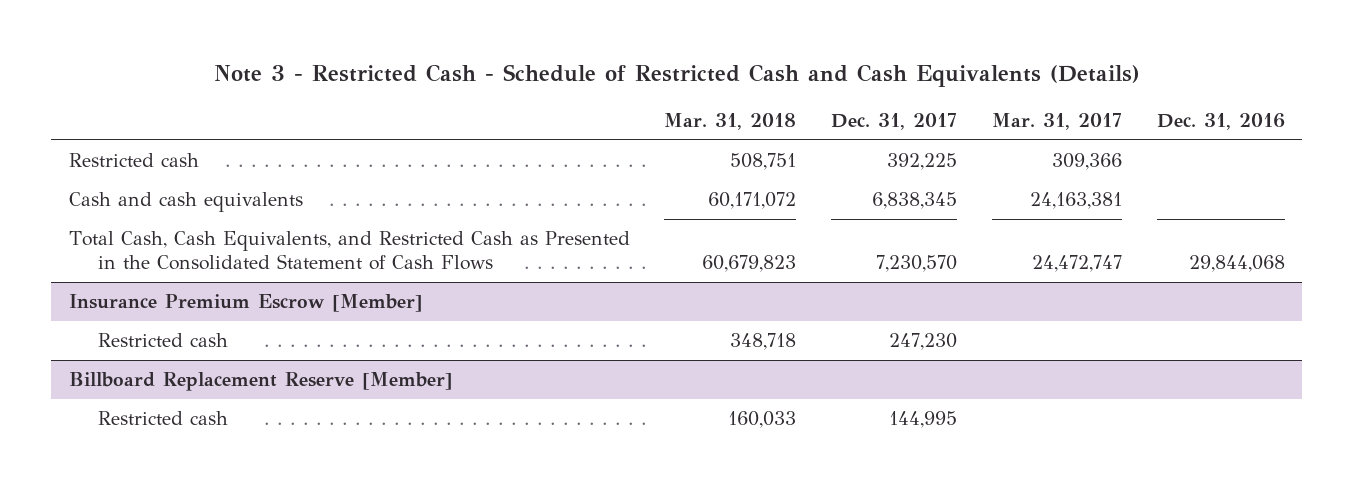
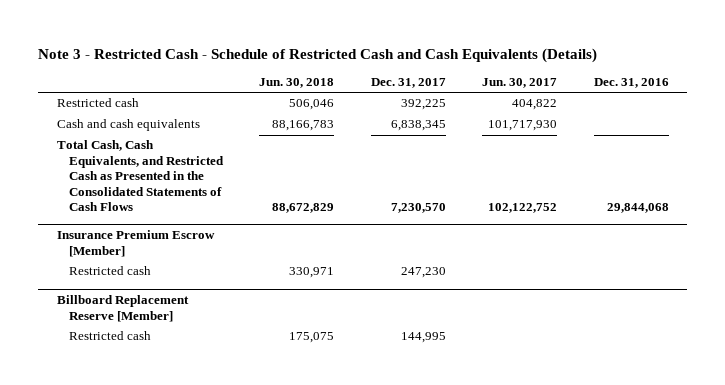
- | Mar. 31, 2018 | Dec. 31, 2017 | Mar. 31, 2017 | Dec. 31, 2016
+ | Jun. 30, 2018 | Dec. 31, 2017 | Jun. 30, 2017 | Dec. 31, 2016
- Total Cash, Cash Equivalents, and Restricted Cash as Presented in the Consolidated Statement of Cash Flows | 60,679,823 | 7,230,570 | 24,472,747 | 29,844,068
+ Total Cash, Cash Equivalents, and Restricted Cash as Presented in the Consolidated Statements of Cash Flows | 88,672,829 | 7,230,570 | 102,122,752 | 29,844,068

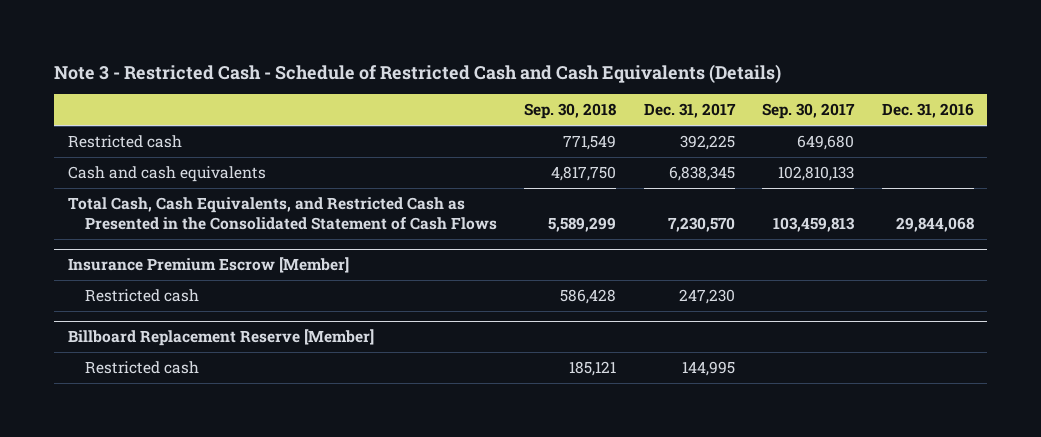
- | Jun. 30, 2018 | Dec. 31, 2017 | Jun. 30, 2017 | Dec. 31, 2016
+ | Sep. 30, 2018 | Dec. 31, 2017 | Sep. 30, 2017 | Dec. 31, 2016
- Total Cash, Cash Equivalents, and Restricted Cash as Presented in the Consolidated Statements of Cash Flows | 88,672,829 | 7,230,570 | 102,122,752 | 29,844,068
+ Total Cash, Cash Equivalents, and Restricted Cash as Presented in the Consolidated Statement of Cash Flows | 5,589,299 | 7,230,570 | 103,459,813 | 29,844,068

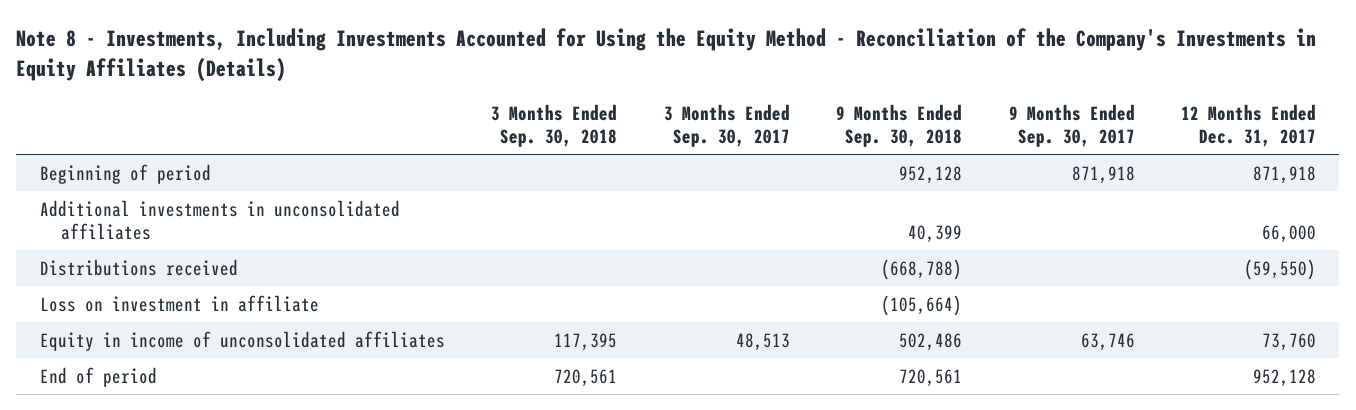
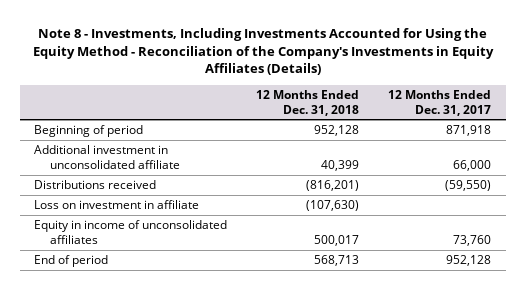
- | 3 Months Ended Sep. 30, 2018 | 3 Months Ended Sep. 30, 2017 | 9 Months Ended Sep. 30, 2018 | 9 Months Ended Sep. 30, 2017 | 12 Months Ended Dec. 31, 2017
+ | 12 Months Ended Dec. 31, 2018 | 12 Months Ended Dec. 31, 2017
- Additional investments in unconsolidated affiliates | | | 40,399 | | 66,000
+ Additional investment in unconsolidated affiliate | 40,399 | 66,000

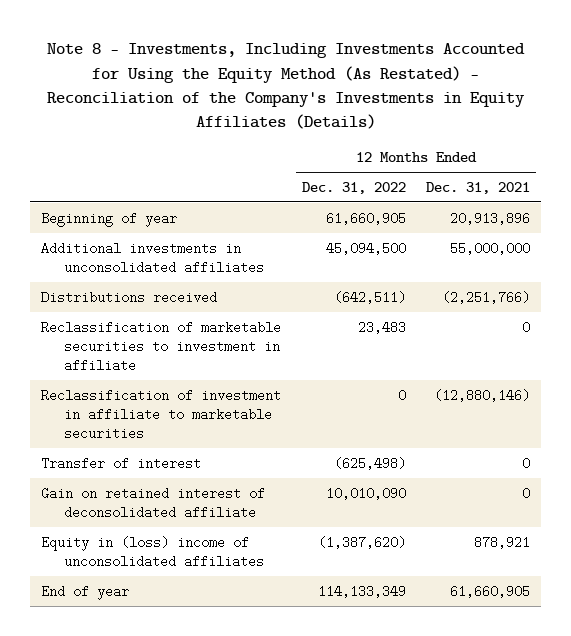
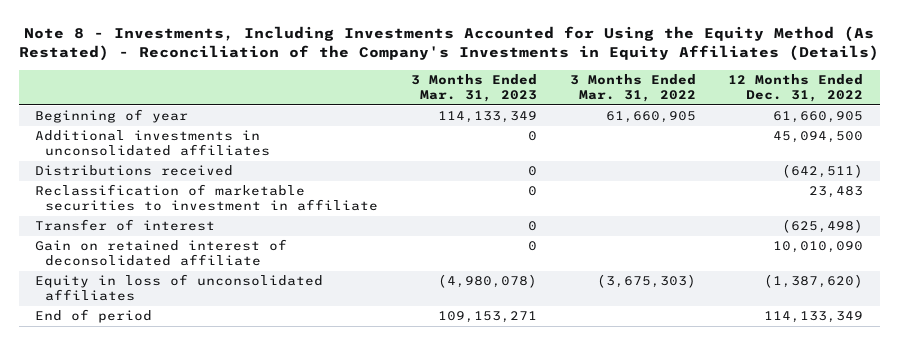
- | 12 Months Ended Dec. 31, 2022 | 12 Months Ended Dec. 31, 2021
+ | 3 Months Ended Mar. 31, 2023 | 3 Months Ended Mar. 31, 2022 | 12 Months Ended Dec. 31, 2022
- Reclassification of investment in affiliate to marketable securities | 0 | (12,880,146)
- Equity in (loss) income of unconsolidated affiliates | (1,387,620) | 878,921
- End of year | 114,133,349 | 61,660,905
+ Equity in loss of unconsolidated affiliates | (4,980,078) | (3,675,303) | (1,387,620)
+ End of period | 109,153,271 | | 114,133,349

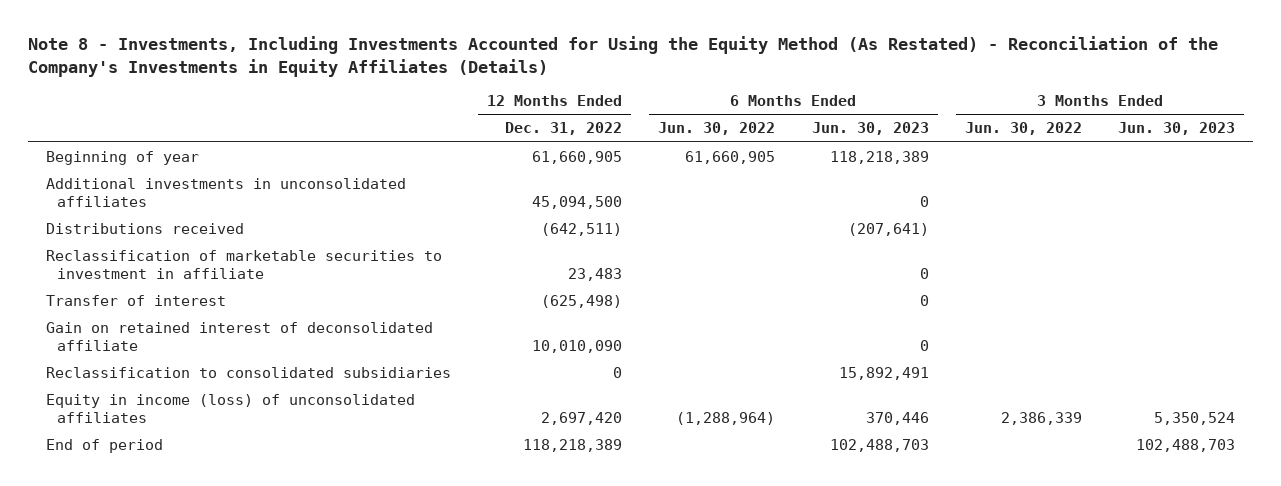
- | 3 Months Ended Mar. 31, 2023 | 3 Months Ended Mar. 31, 2022 | 12 Months Ended Dec. 31, 2022
+ | 12 Months Ended Dec. 31, 2022 | 6 Months Ended Jun. 30, 2022 | 6 Months Ended Jun. 30, 2023 | 3 Months Ended Jun. 30, 2022 | 3 Months Ended Jun. 30, 2023
- Equity in loss of unconsolidated affiliates | (4,980,078) | (3,675,303) | (1,387,620)
- End of period | 109,153,271 | | 114,133,349
+ Reclassification to consolidated subsidiaries | 0 | | 15,892,491 | |
+ Equity in income (loss) of unconsolidated affiliates | 2,697,420 | (1,288,964) | 370,446 | 2,386,339 | 5,350,524
+ End of period | 118,218,389 | | 102,488,703 | | 102,488,703

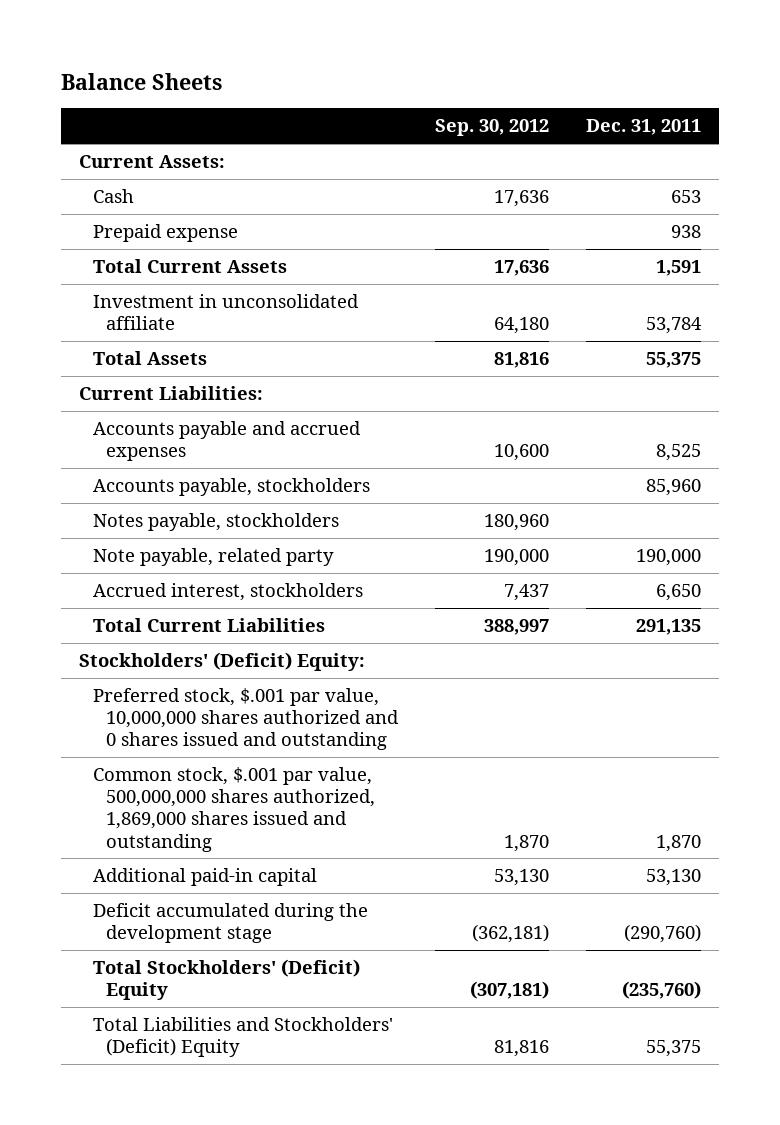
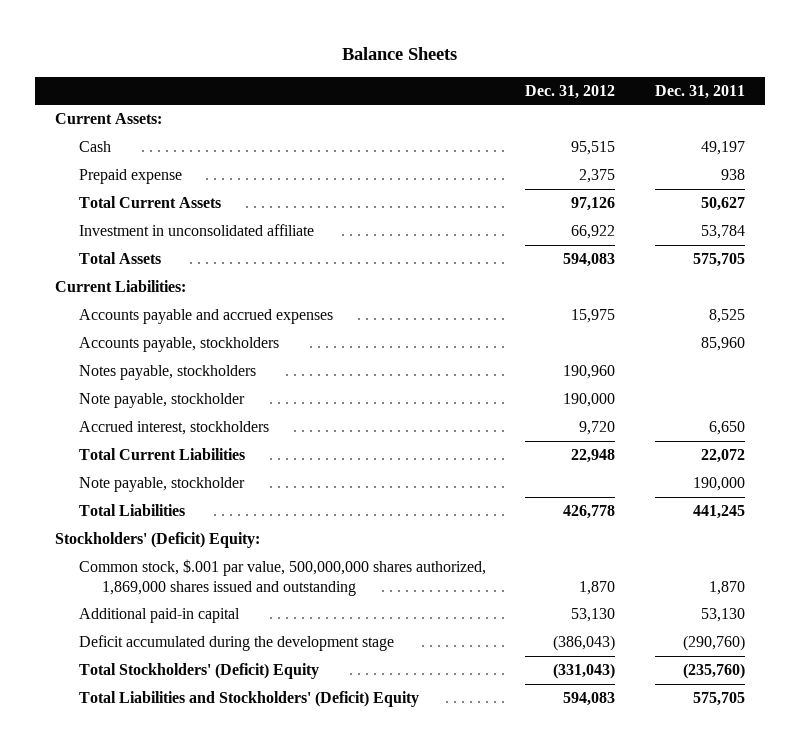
- | Sep. 30, 2012 | Dec. 31, 2011
+ | Dec. 31, 2012 | Dec. 31, 2011
- Cash | 17,636 | 653
+ Cash | 95,515 | 49,197
- Total Current Assets | 17,636 | 1,591
+ Total Current Assets | 97,126 | 50,627
- Total Assets | 81,816 | 55,375
+ Total Assets | 594,083 | 575,705
- Note payable, related party | 190,000 | 190,000
+ Note payable, stockholder | 190,000 |
- Total Current Liabilities | 388,997 | 291,135
+ Total Current Liabilities | 22,948 | 22,072
+ Note payable, stockholder | | 190,000
+ Total Liabilities | 426,778 | 441,245
- Preferred stock, $.001 par value, 10,000,000 shares authorized and 0 shares issued and outstanding
- Total Liabilities and Stockholders' (Deficit) Equity | 81,816 | 55,375
+ Total Liabilities and Stockholders' (Deficit) Equity | 594,083 | 575,705

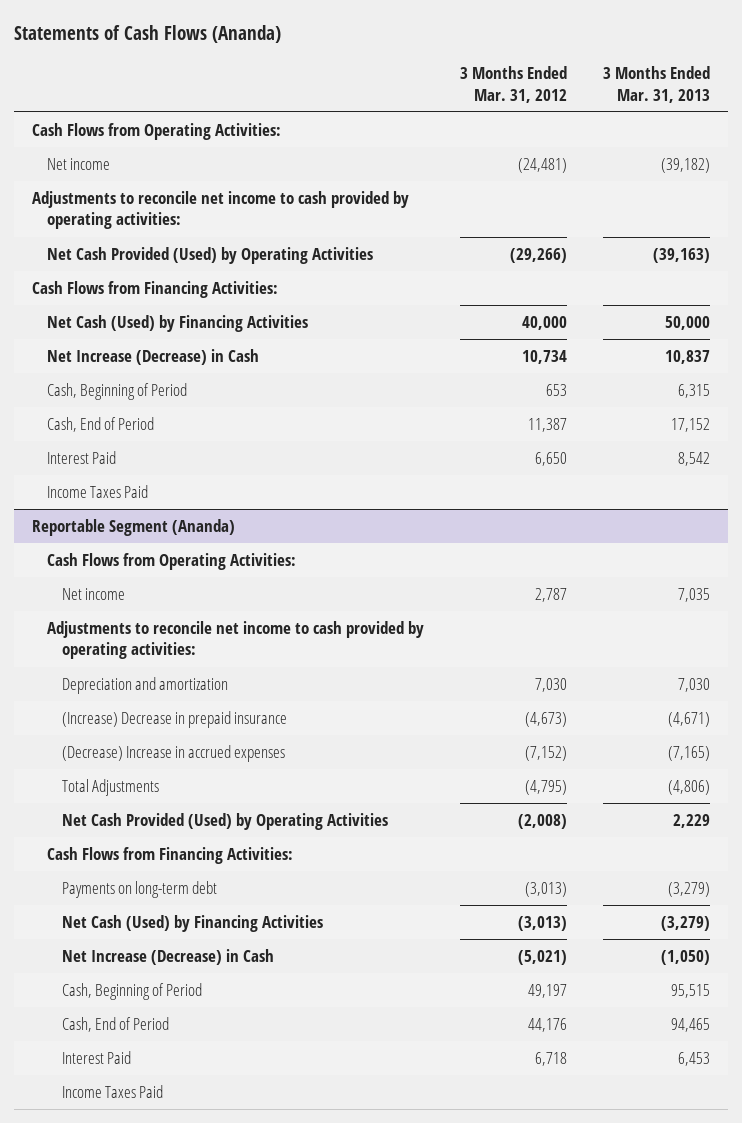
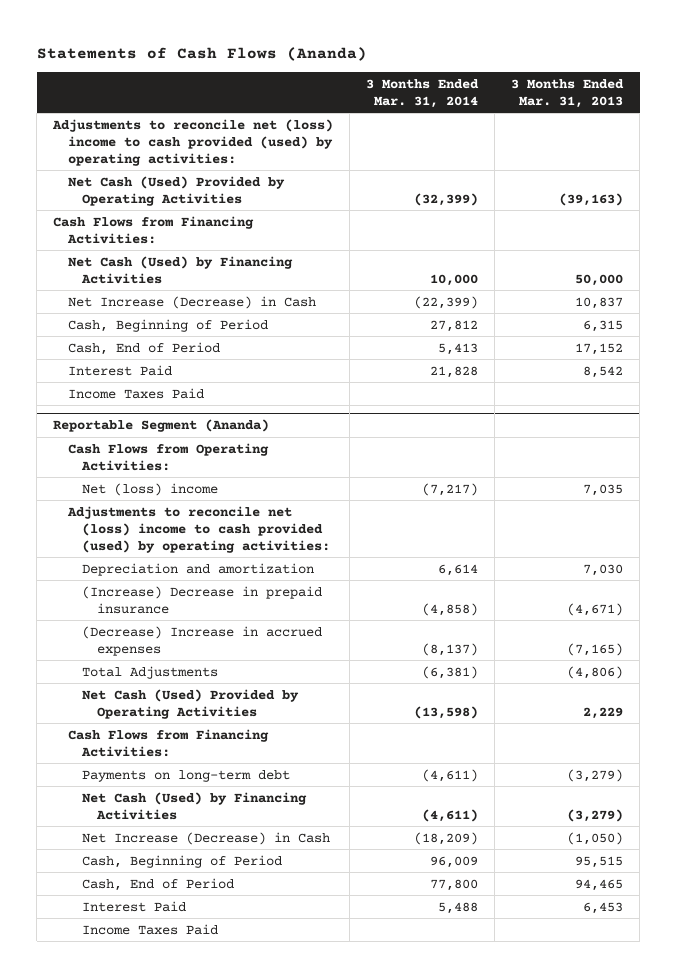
- | 3 Months Ended Mar. 31, 2012 | 3 Months Ended Mar. 31, 2013
+ | 3 Months Ended Mar. 31, 2014 | 3 Months Ended Mar. 31, 2013
- Cash Flows from Operating Activities:
- Net income | (24,481) | (39,182)
- Adjustments to reconcile net income to cash provided by operating activities:
- Net Cash Provided (Used) by Operating Activities | (29,266) | (39,163)
+ Adjustments to reconcile net (loss) income to cash provided (used) by operating activities:
+ Net Cash (Used) Provided by Operating Activities | (32,399) | (39,163)
@ Reportable Segment (Ananda)
- Net income | 2,787 | 7,035
- Adjustments to reconcile net income to cash provided by operating activities:
+ Net (loss) income | (7,217) | 7,035
+ Adjustments to reconcile net (loss) income to cash provided (used) by operating activities:
- Net Cash Provided (Used) by Operating Activities | (2,008) | 2,229
+ Net Cash (Used) Provided by Operating Activities | (13,598) | 2,229

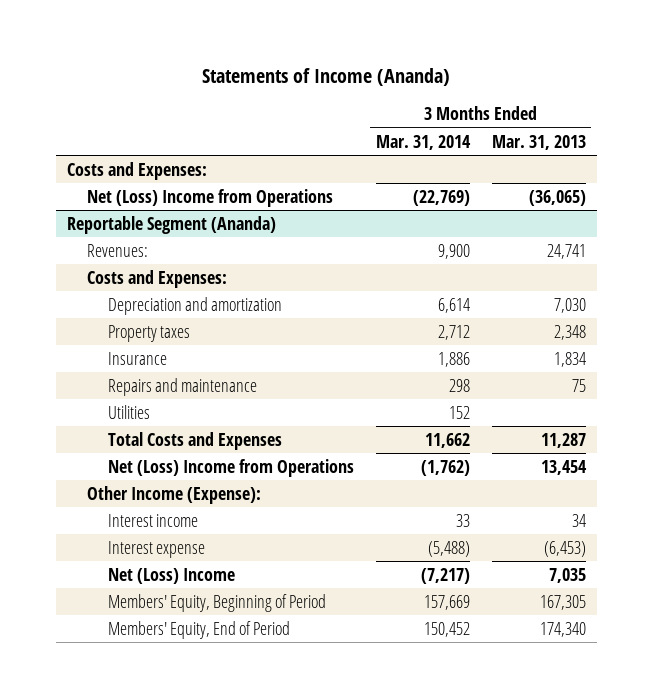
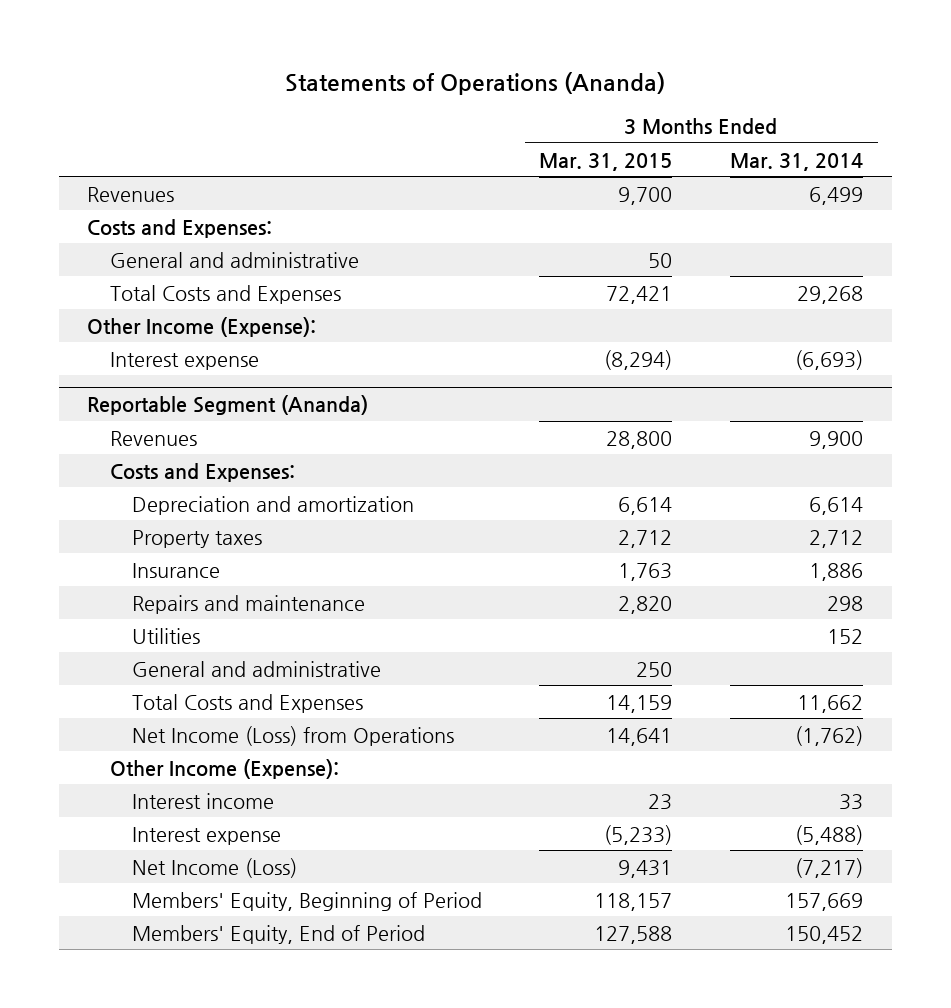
- Statements of Income (Ananda)
+ Statements of Operations (Ananda)
- | 3 Months Ended Mar. 31, 2014 | 3 Months Ended Mar. 31, 2013
+ | 3 Months Ended Mar. 31, 2015 | 3 Months Ended Mar. 31, 2014
+ Revenues | 9,700 | 6,499
- Net (Loss) Income from Operations | (22,769) | (36,065)
+ General and administrative | 50 |
+ Total Costs and Expenses | 72,421 | 29,268
+ Other Income (Expense):
+ Interest expense | (8,294) | (6,693)
@ Reportable Segment (Ananda)
- Revenues: | 9,900 | 24,741
+ Revenues | 28,800 | 9,900
+ General and administrative | 250 |
- Net (Loss) Income from Operations | (1,762) | 13,454
+ Net Income (Loss) from Operations | 14,641 | (1,762)
- Net (Loss) Income | (7,217) | 7,035
+ Net Income (Loss) | 9,431 | (7,217)

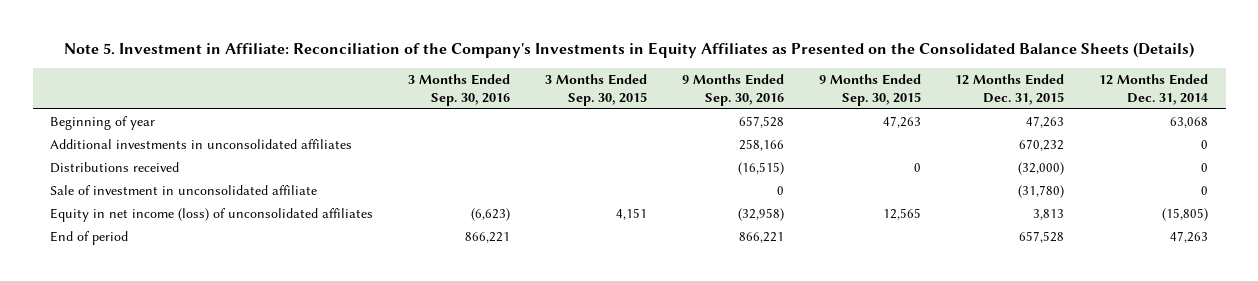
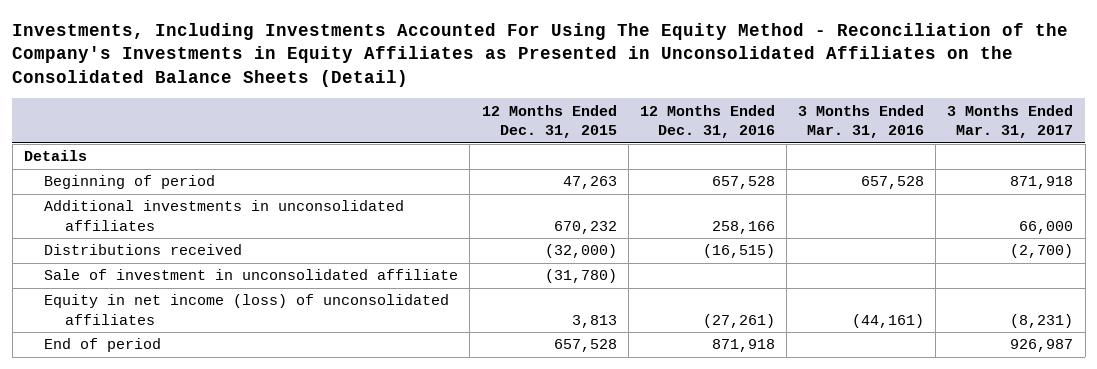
- Note 5. Investment in Affiliate: Reconciliation of the Company's Investments in Equity Affiliates as Presented on the Consolidated Balance Sheets (Details)
+ Investments, Including Investments Accounted For Using The Equity Method - Reconciliation of the Company's Investments in Equity Affiliates as Presented in Unconsolidated Affiliates on the Consolidated Balance Sheets (Detail)
- | 3 Months Ended Sep. 30, 2016 | 3 Months Ended Sep. 30, 2015 | 9 Months Ended Sep. 30, 2016 | 9 Months Ended Sep. 30, 2015 | 12 Months Ended Dec. 31, 2015 | 12 Months Ended Dec. 31, 2014
+ | 12 Months Ended Dec. 31, 2015 | 12 Months Ended Dec. 31, 2016 | 3 Months Ended Mar. 31, 2016 | 3 Months Ended Mar. 31, 2017
- Beginning of year | | | 657,528 | 47,263 | 47,263 | 63,068
+ Details
+ Beginning of period | 47,263 | 657,528 | 657,528 | 871,918

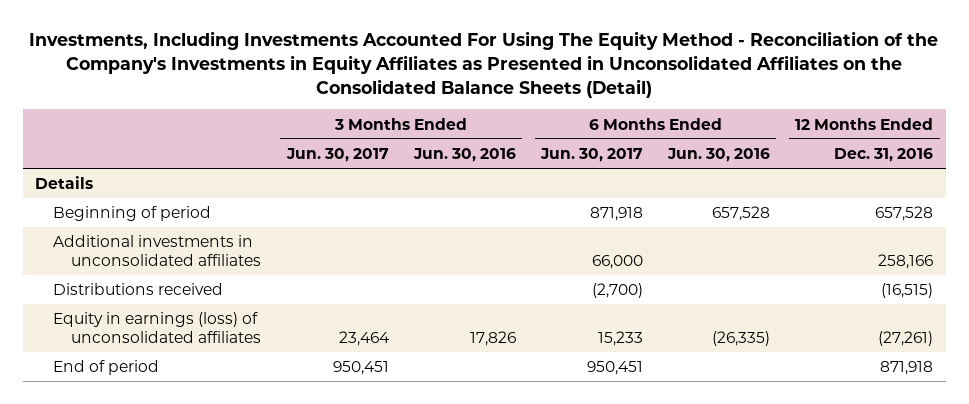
- | 12 Months Ended Dec. 31, 2015 | 12 Months Ended Dec. 31, 2016 | 3 Months Ended Mar. 31, 2016 | 3 Months Ended Mar. 31, 2017
+ | 3 Months Ended Jun. 30, 2017 | 3 Months Ended Jun. 30, 2016 | 6 Months Ended Jun. 30, 2017 | 6 Months Ended Jun. 30, 2016 | 12 Months Ended Dec. 31, 2016
- Sale of investment in unconsolidated affiliate | (31,780) | | |
- Equity in net income (loss) of unconsolidated affiliates | 3,813 | (27,261) | (44,161) | (8,231)
+ Equity in earnings (loss) of unconsolidated affiliates | 23,464 | 17,826 | 15,233 | (26,335) | (27,261)

